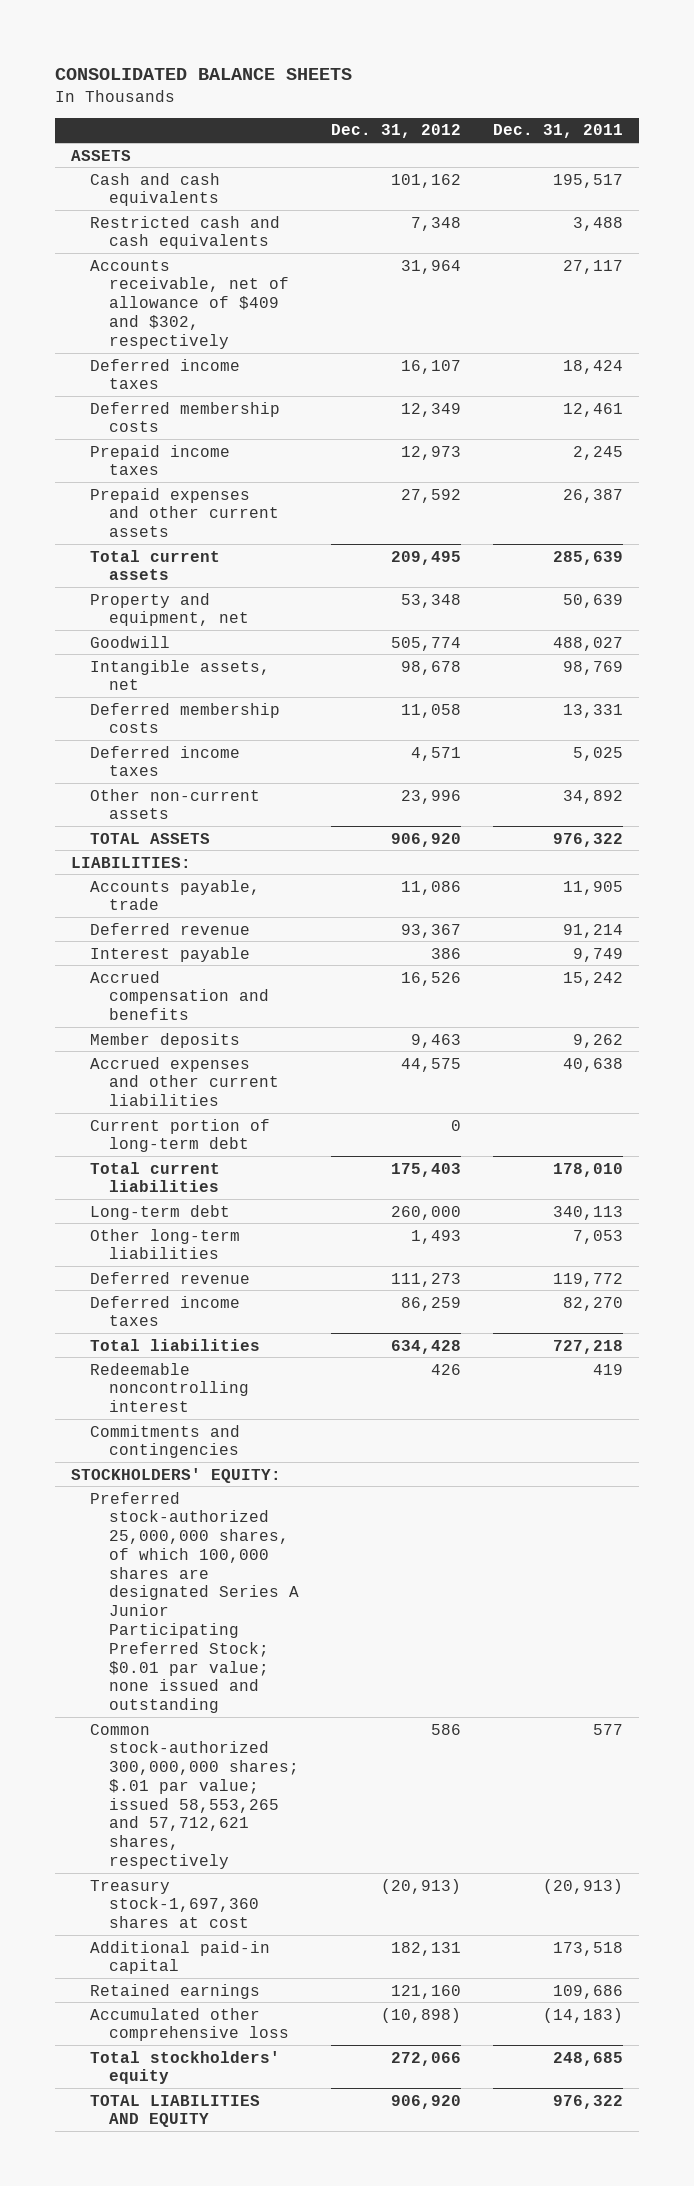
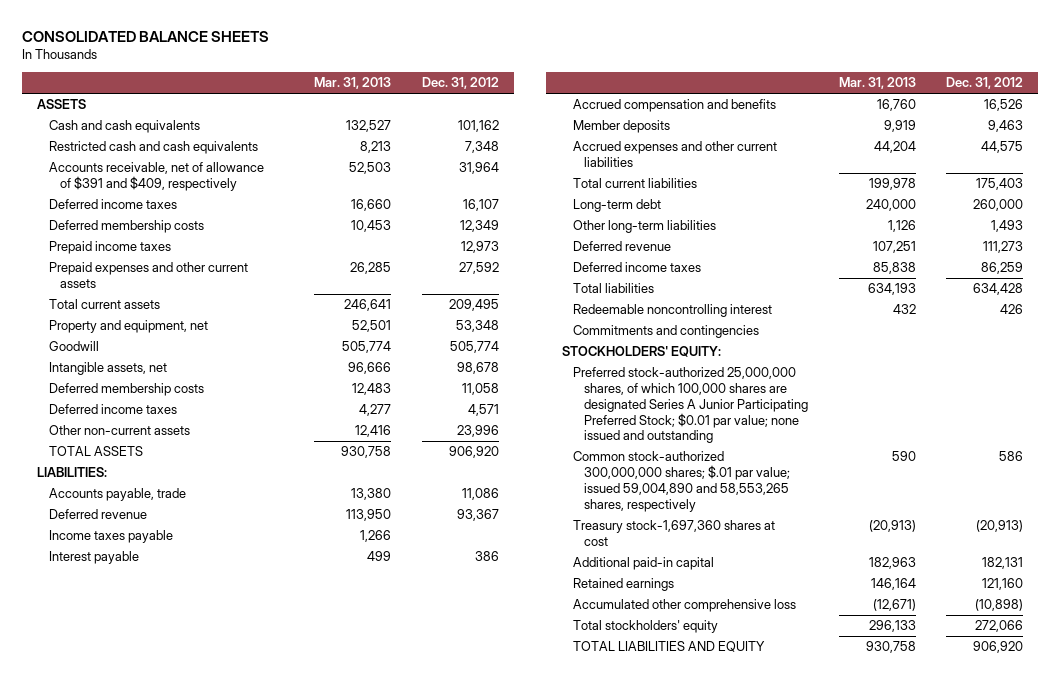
- | Dec. 31, 2012 | Dec. 31, 2011
+ | Mar. 31, 2013 | Dec. 31, 2012
- Accounts receivable, net of allowance of $409 and $302, respectively | 31,964 | 27,117
+ Accounts receivable, net of allowance of $391 and $409, respectively | 52,503 | 31,964
+ Income taxes payable | 1,266 |
- Current portion of long-term debt | 0 |
- Common stock-authorized 300,000,000 shares; $.01 par value; issued 58,553,265 and 57,712,621 shares, respectively | 586 | 577
+ Common stock-authorized 300,000,000 shares; $.01 par value; issued 59,004,890 and 58,553,265 shares, respectively | 590 | 586

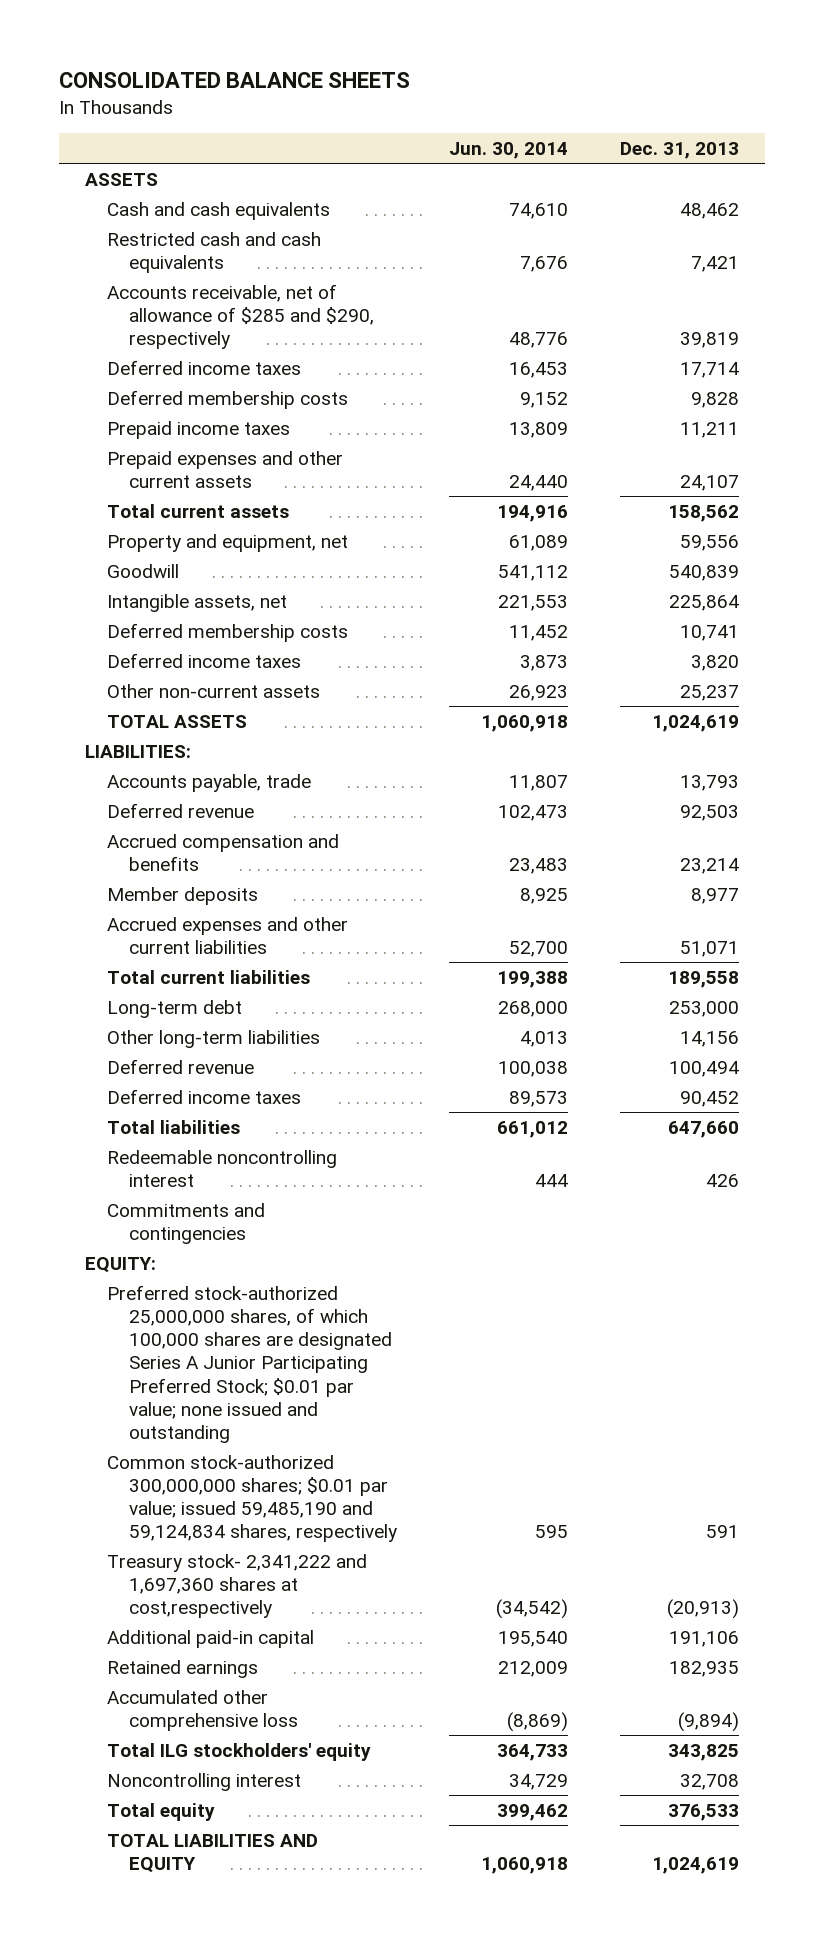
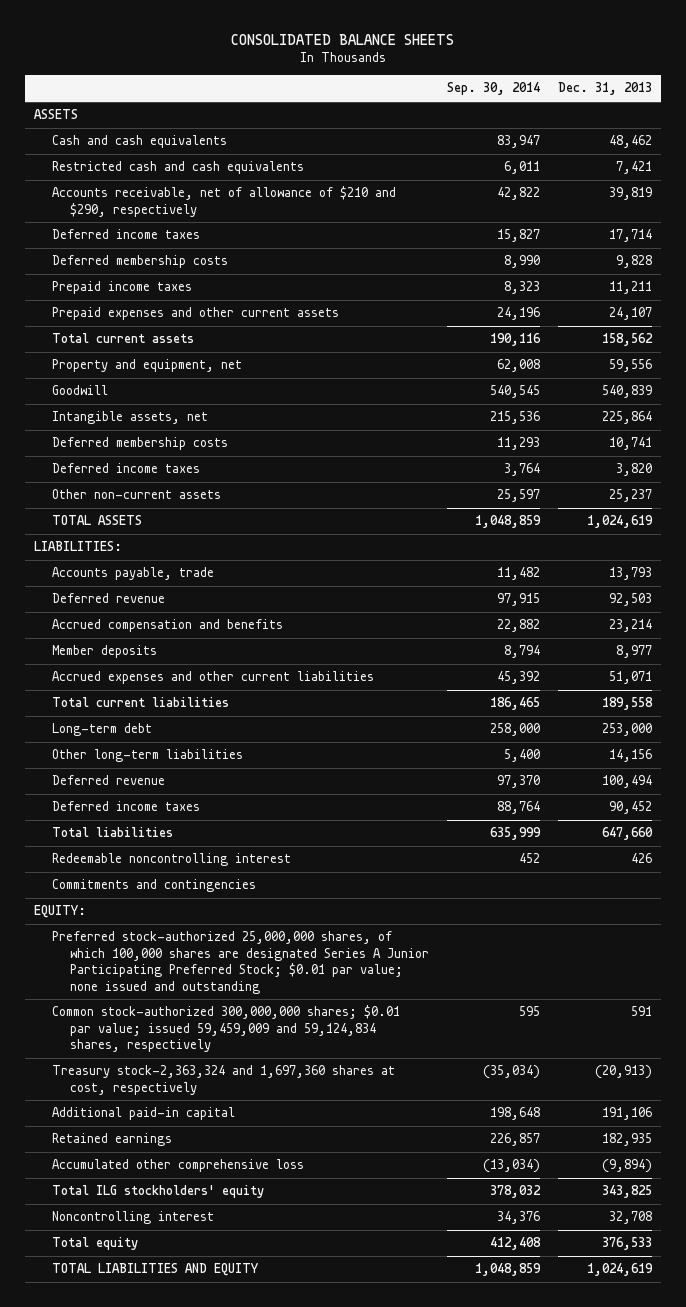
- | Jun. 30, 2014 | Dec. 31, 2013
+ | Sep. 30, 2014 | Dec. 31, 2013
- Accounts receivable, net of allowance of $285 and $290, respectively | 48,776 | 39,819
+ Accounts receivable, net of allowance of $210 and $290, respectively | 42,822 | 39,819
- Common stock-authorized 300,000,000 shares; $0.01 par value; issued 59,485,190 and 59,124,834 shares, respectively | 595 | 591
- Treasury stock- 2,341,222 and 1,697,360 shares at cost,respectively | (34,542) | (20,913)
+ Common stock-authorized 300,000,000 shares; $0.01 par value; issued 59,459,009 and 59,124,834 shares, respectively | 595 | 591
+ Treasury stock-2,363,324 and 1,697,360 shares at cost, respectively | (35,034) | (20,913)

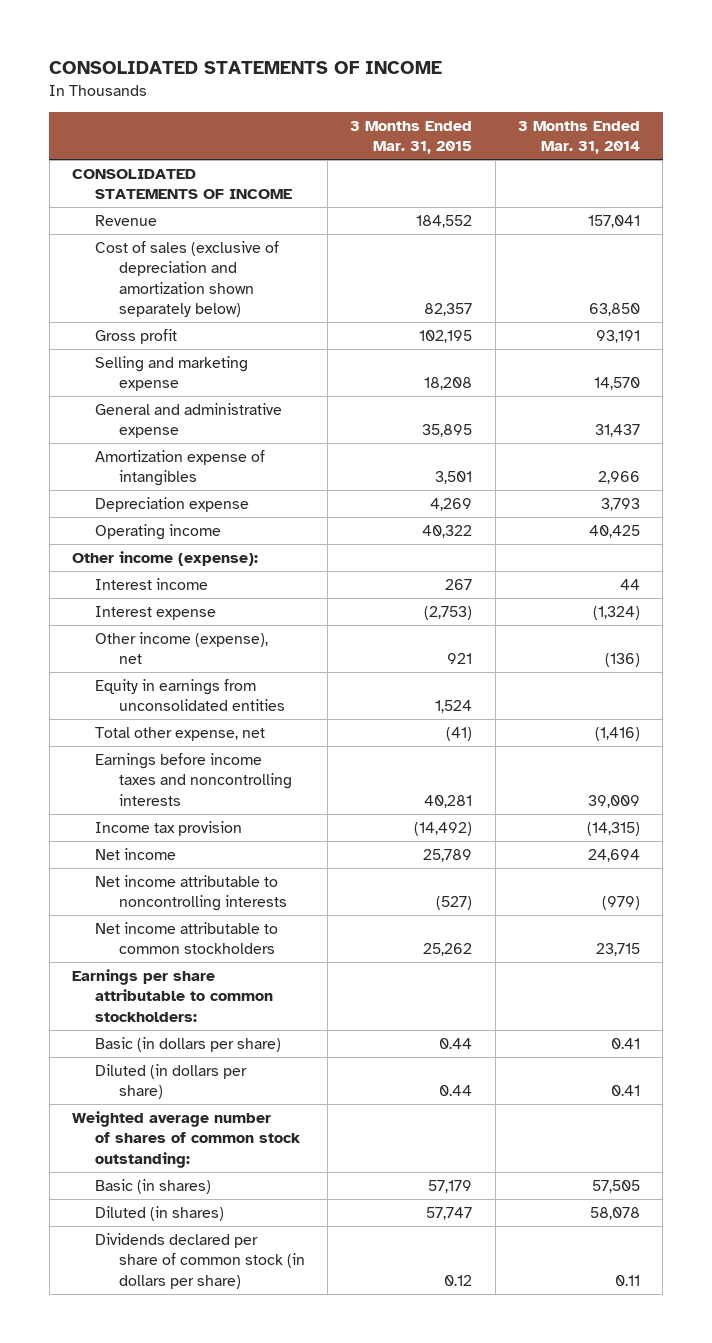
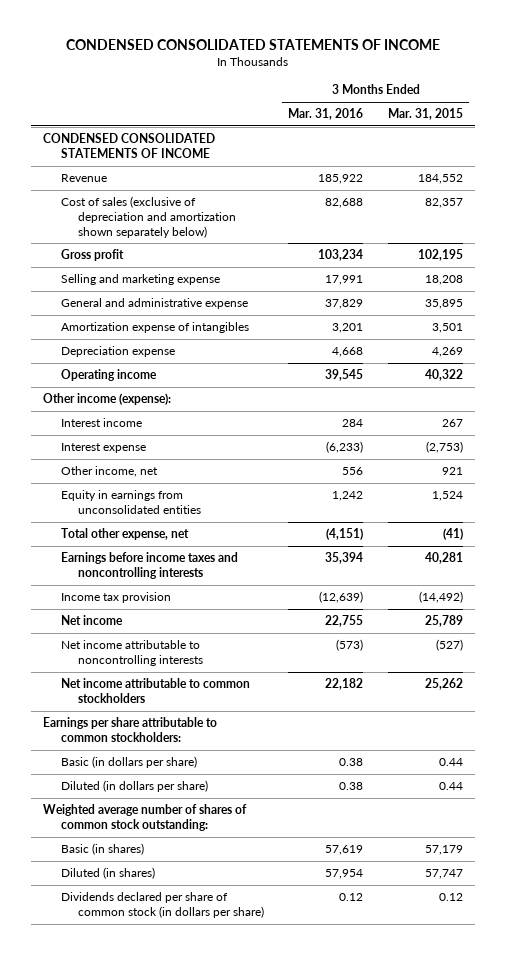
- CONSOLIDATED STATEMENTS OF INCOME
+ CONDENSED CONSOLIDATED STATEMENTS OF INCOME
- | 3 Months Ended Mar. 31, 2015 | 3 Months Ended Mar. 31, 2014
+ | 3 Months Ended Mar. 31, 2016 | 3 Months Ended Mar. 31, 2015
- CONSOLIDATED STATEMENTS OF INCOME
+ CONDENSED CONSOLIDATED STATEMENTS OF INCOME
- Other income (expense), net | 921 | (136)
+ Other income, net | 556 | 921

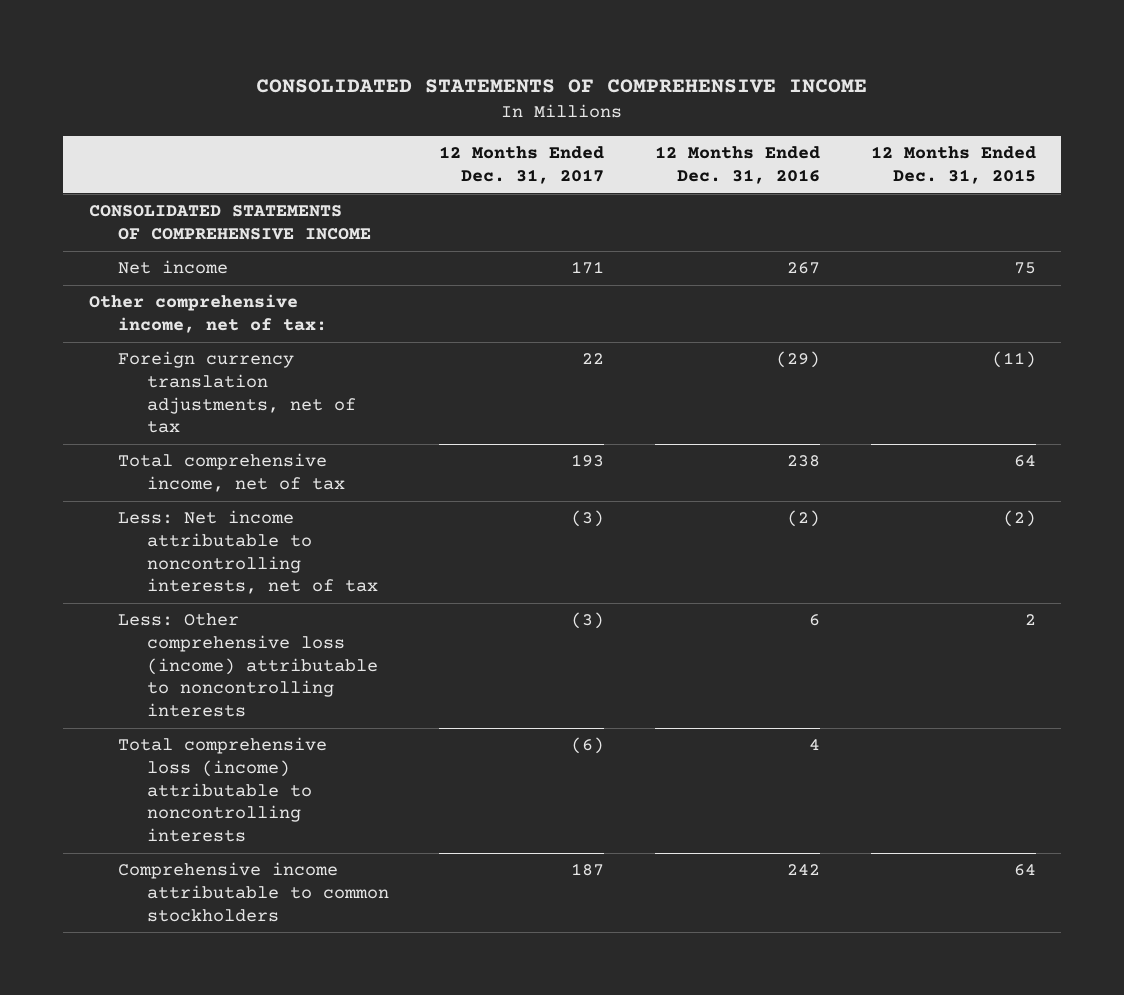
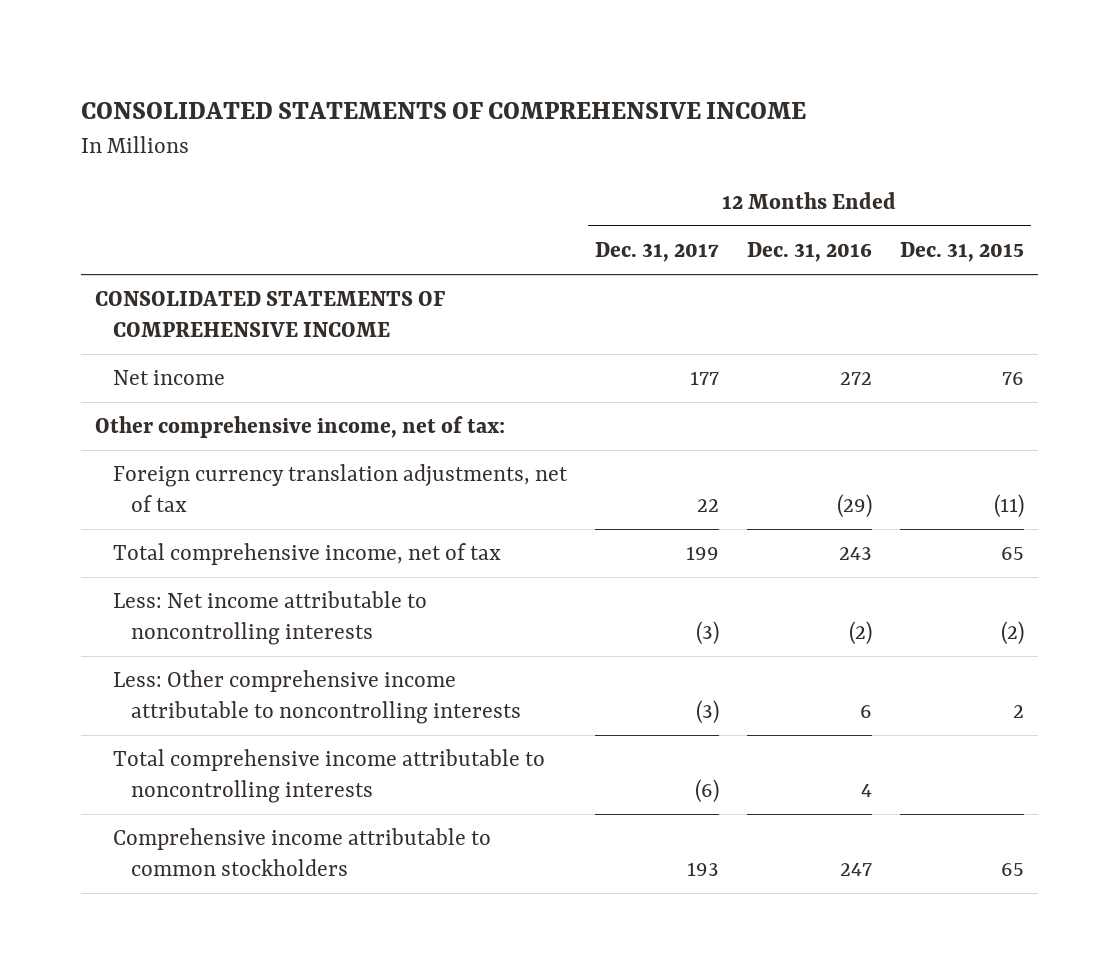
- Net income | 171 | 267 | 75
+ Net income | 177 | 272 | 76
- Total comprehensive income, net of tax | 193 | 238 | 64
- Less: Net income attributable to noncontrolling interests, net of tax | (3) | (2) | (2)
- Less: Other comprehensive loss (income) attributable to noncontrolling interests | (3) | 6 | 2
- Total comprehensive loss (income) attributable to noncontrolling interests | (6) | 4 |
- Comprehensive income attributable to common stockholders | 187 | 242 | 64
+ Total comprehensive income, net of tax | 199 | 243 | 65
+ Less: Net income attributable to noncontrolling interests | (3) | (2) | (2)
+ Less: Other comprehensive income attributable to noncontrolling interests | (3) | 6 | 2
+ Total comprehensive income attributable to noncontrolling interests | (6) | 4 |
+ Comprehensive income attributable to common stockholders | 193 | 247 | 65

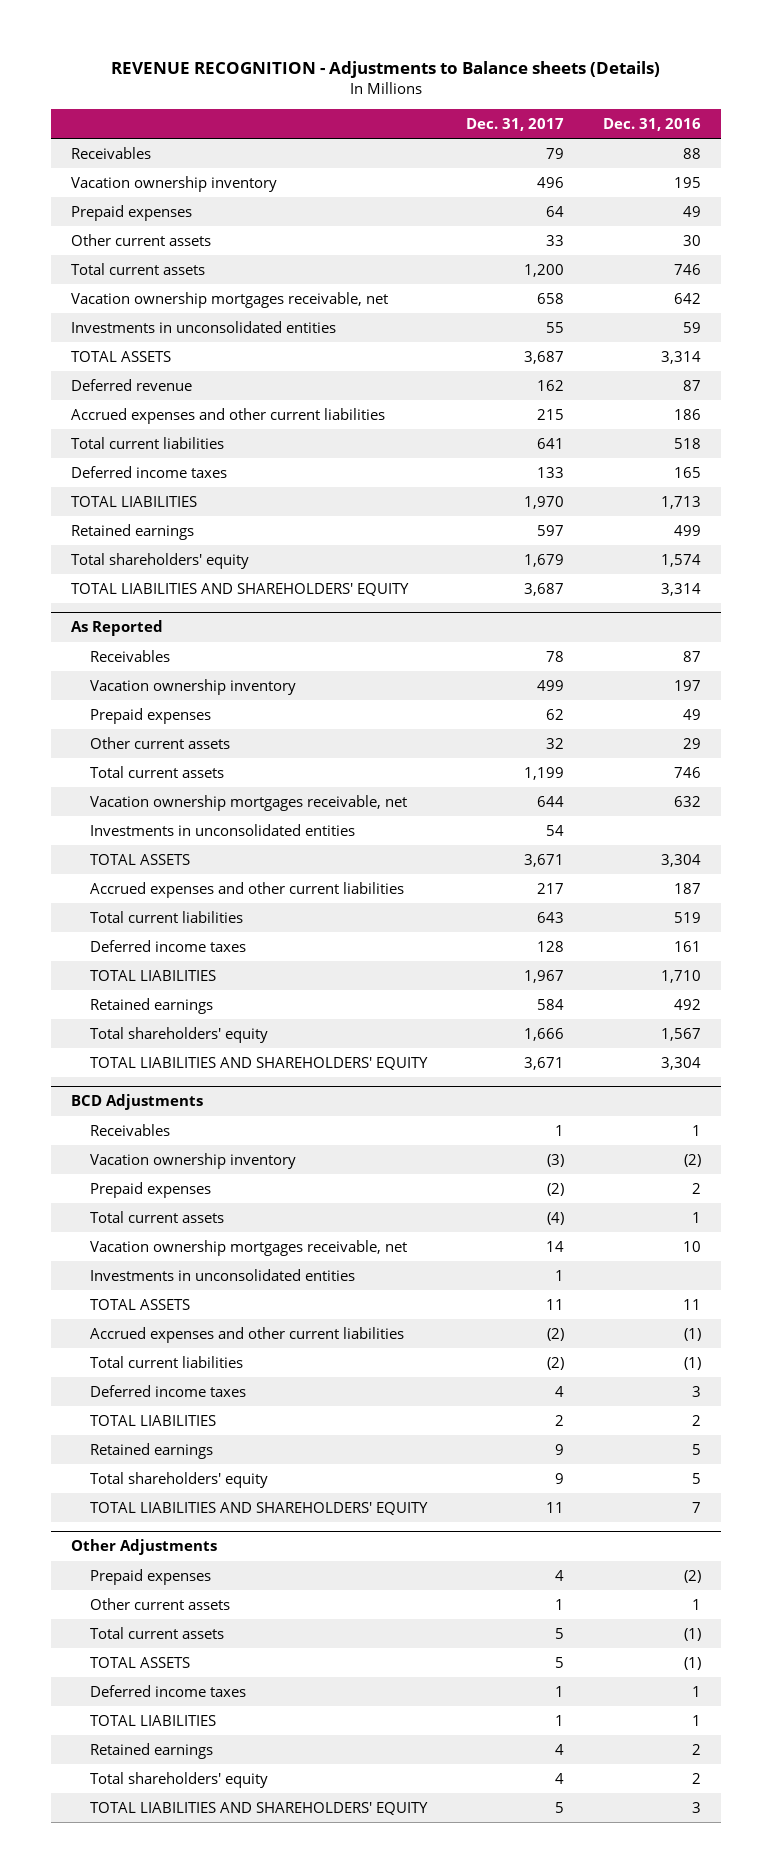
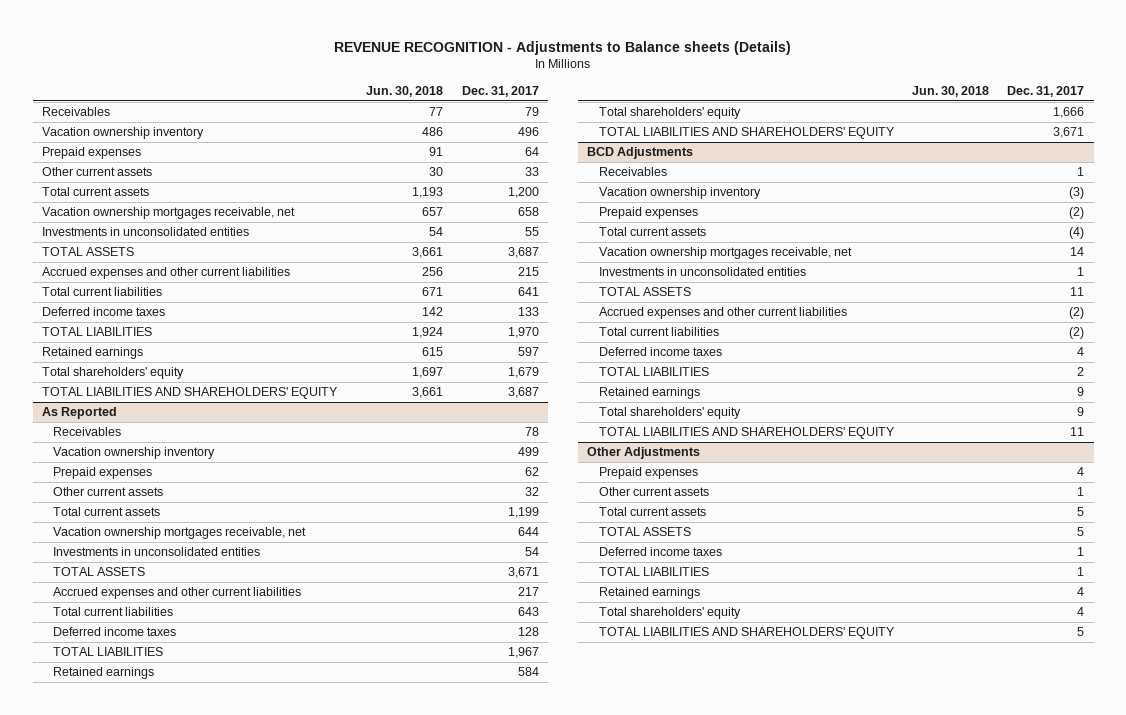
- | Dec. 31, 2017 | Dec. 31, 2016
+ | Jun. 30, 2018 | Dec. 31, 2017
- Deferred revenue | 162 | 87

